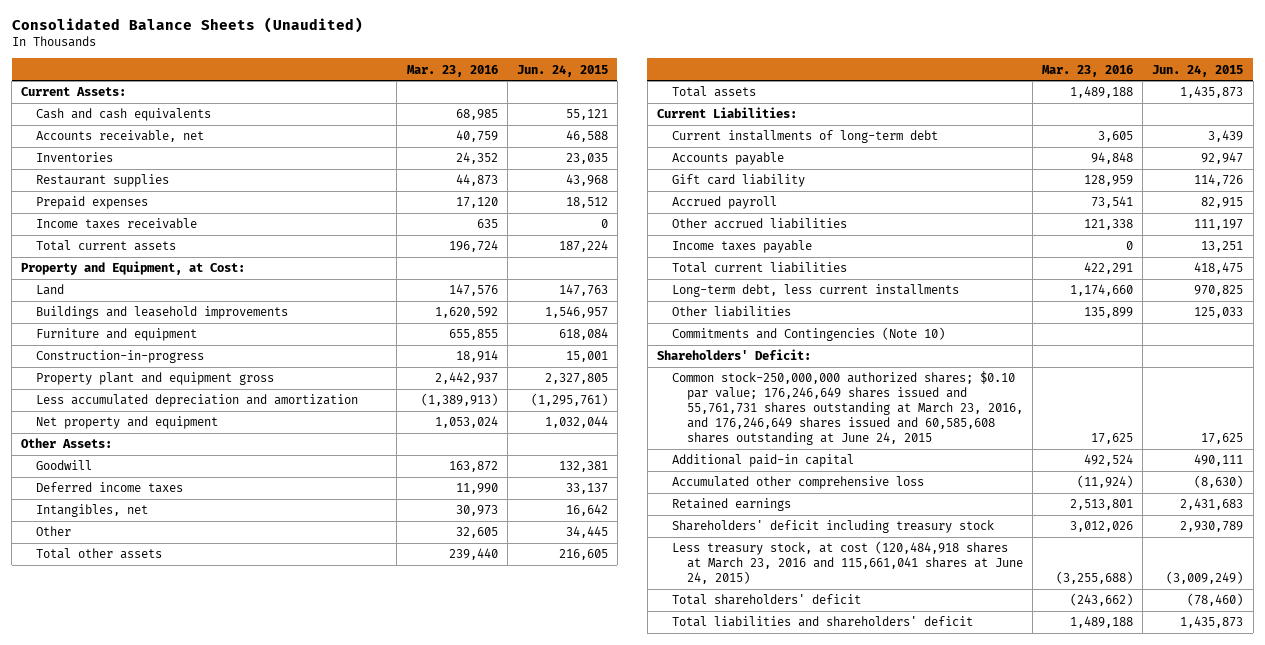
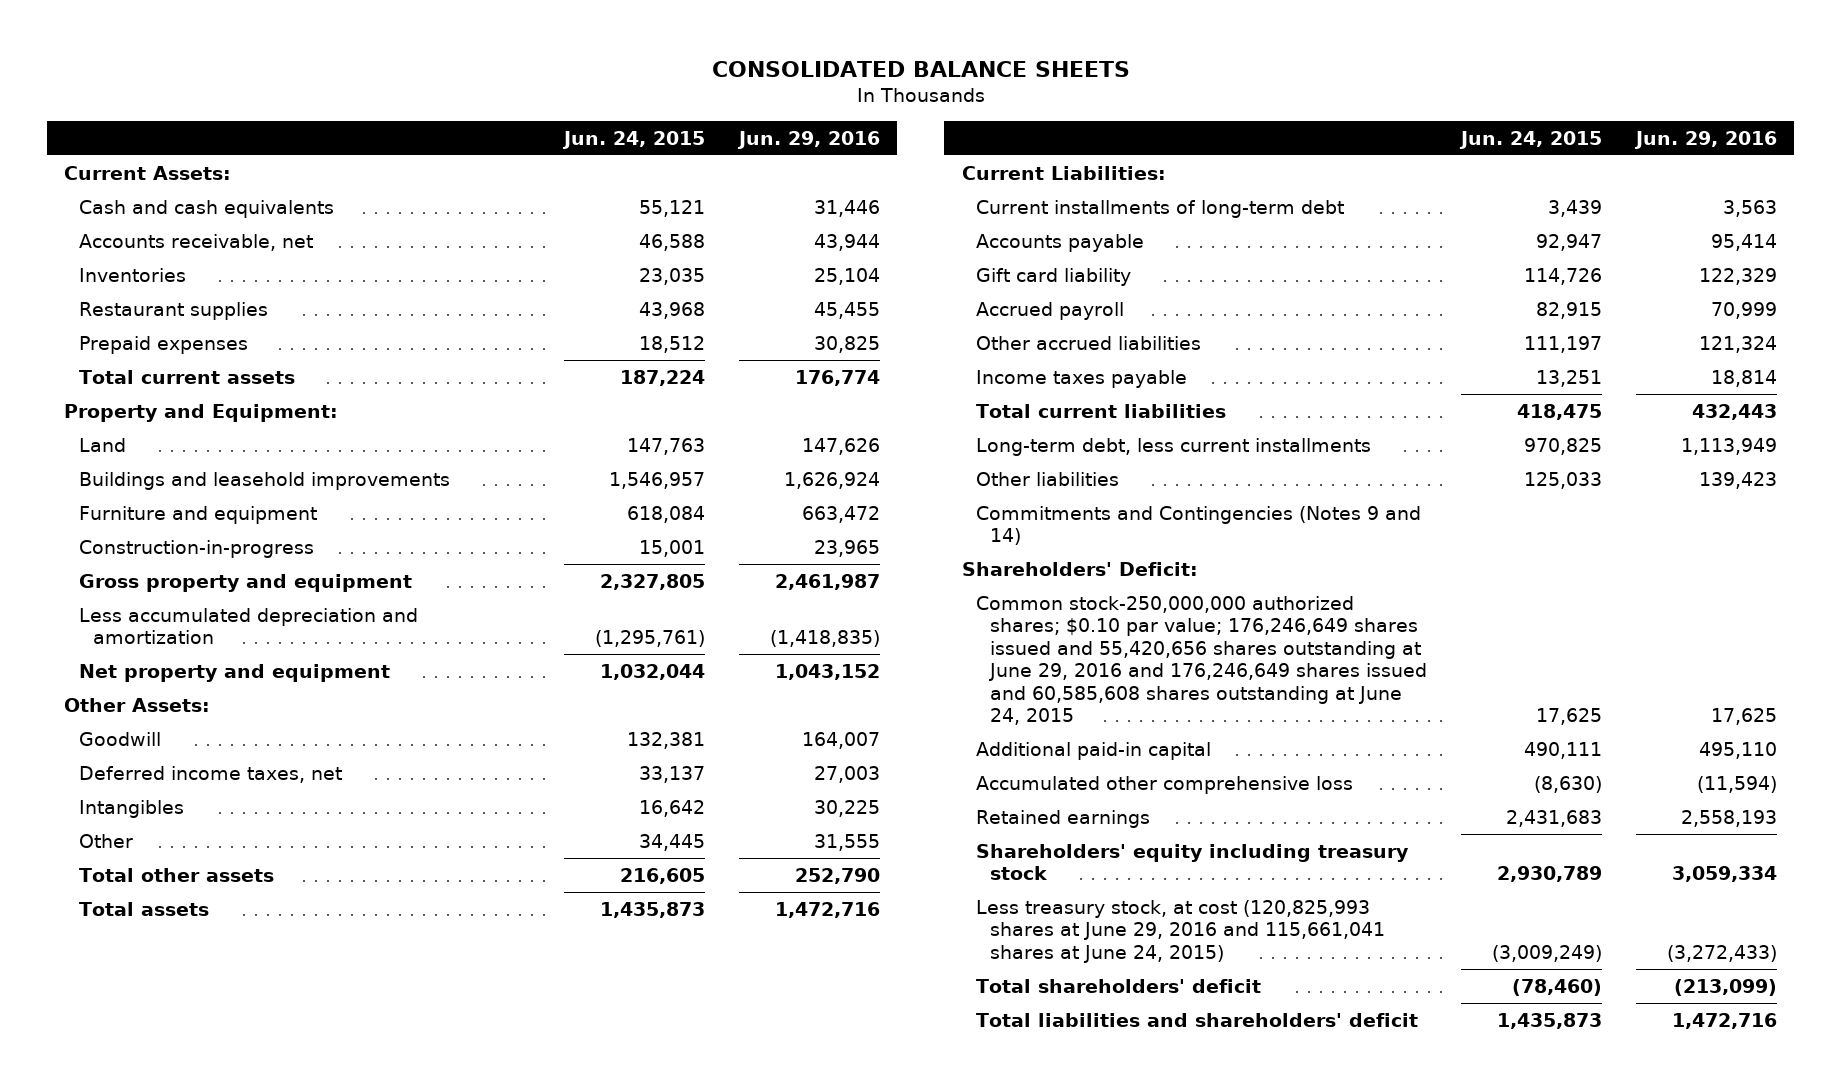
- Consolidated Balance Sheets (Unaudited)
+ CONSOLIDATED BALANCE SHEETS
- | Mar. 23, 2016 | Jun. 24, 2015
+ | Jun. 24, 2015 | Jun. 29, 2016
- Income taxes receivable | 635 | 0
- Property and Equipment, at Cost:
+ Property and Equipment:
- Property plant and equipment gross | 2,442,937 | 2,327,805
+ Gross property and equipment | 2,327,805 | 2,461,987
- Deferred income taxes | 11,990 | 33,137
- Intangibles, net | 30,973 | 16,642
+ Deferred income taxes, net | 33,137 | 27,003
+ Intangibles | 16,642 | 30,225
- Commitments and Contingencies (Note 10)
+ Commitments and Contingencies (Notes 9 and 14)
- Common stock-250,000,000 authorized shares; $0.10 par value; 176,246,649 shares issued and 55,761,731 shares outstanding at March 23, 2016, and 176,246,649 shares issued and 60,585,608 shares outstanding at June 24, 2015 | 17,625 | 17,625
+ Common stock-250,000,000 authorized shares; $0.10 par value; 176,246,649 shares issued and 55,420,656 shares outstanding at June 29, 2016 and 176,246,649 shares issued and 60,585,608 shares outstanding at June 24, 2015 | 17,625 | 17,625
- Shareholders' deficit including treasury stock | 3,012,026 | 2,930,789
- Less treasury stock, at cost (120,484,918 shares at March 23, 2016 and 115,661,041 shares at June 24, 2015) | (3,255,688) | (3,009,249)
+ Shareholders' equity including treasury stock | 2,930,789 | 3,059,334
+ Less treasury stock, at cost (120,825,993 shares at June 29, 2016 and 115,661,041 shares at June 24, 2015) | (3,009,249) | (3,272,433)

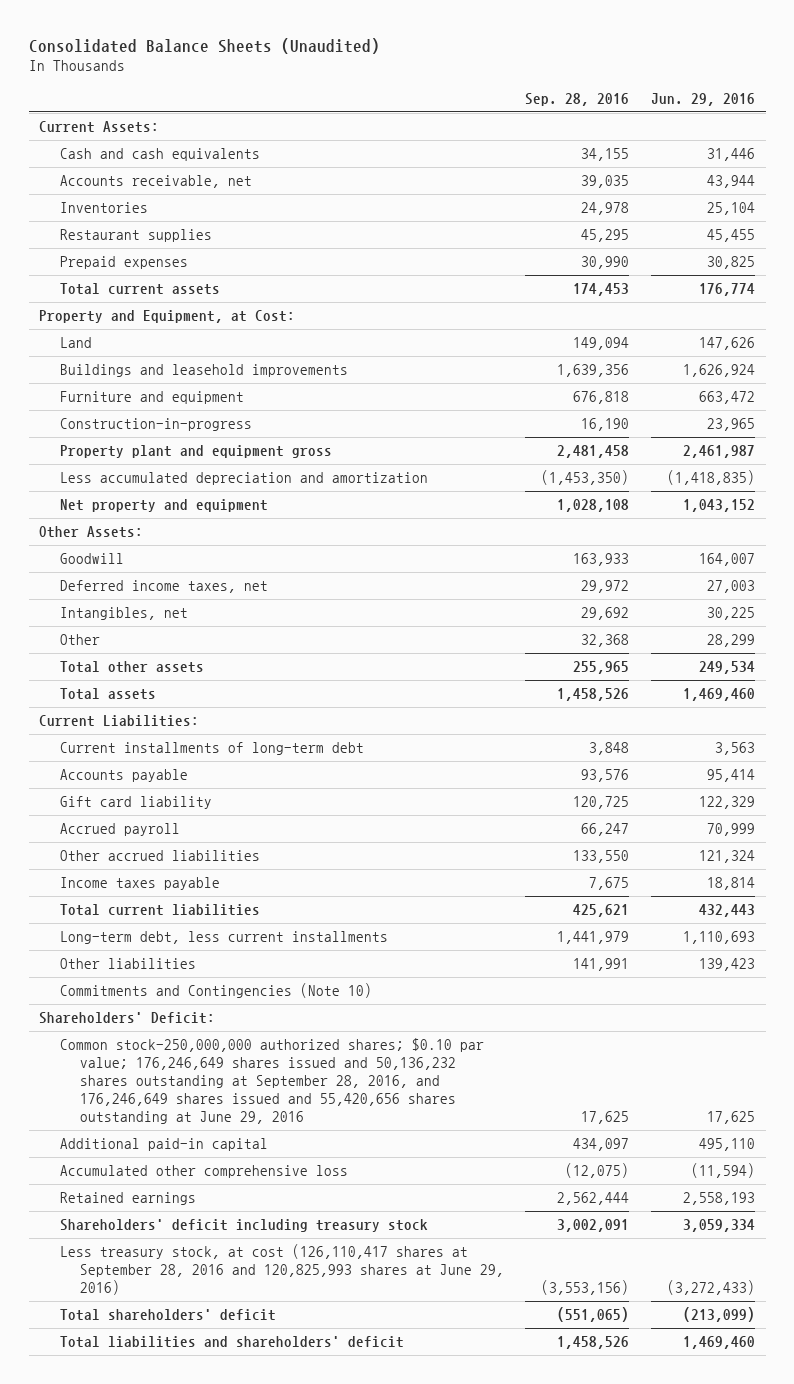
- CONSOLIDATED BALANCE SHEETS
+ Consolidated Balance Sheets (Unaudited)
- | Jun. 24, 2015 | Jun. 29, 2016
+ | Sep. 28, 2016 | Jun. 29, 2016
- Property and Equipment:
+ Property and Equipment, at Cost:
- Gross property and equipment | 2,327,805 | 2,461,987
+ Property plant and equipment gross | 2,481,458 | 2,461,987
- Intangibles | 16,642 | 30,225
- Other | 34,445 | 31,555
- Total other assets | 216,605 | 252,790
- Total assets | 1,435,873 | 1,472,716
+ Intangibles, net | 29,692 | 30,225
+ Other | 32,368 | 28,299
+ Total other assets | 255,965 | 249,534
+ Total assets | 1,458,526 | 1,469,460
- Long-term debt, less current installments | 970,825 | 1,113,949
+ Long-term debt, less current installments | 1,441,979 | 1,110,693
- Commitments and Contingencies (Notes 9 and 14)
+ Commitments and Contingencies (Note 10)
- Common stock-250,000,000 authorized shares; $0.10 par value; 176,246,649 shares issued and 55,420,656 shares outstanding at June 29, 2016 and 176,246,649 shares issued and 60,585,608 shares outstanding at June 24, 2015 | 17,625 | 17,625
+ Common stock-250,000,000 authorized shares; $0.10 par value; 176,246,649 shares issued and 50,136,232 shares outstanding at September 28, 2016, and 176,246,649 shares issued and 55,420,656 shares outstanding at June 29, 2016 | 17,625 | 17,625
- Shareholders' equity including treasury stock | 2,930,789 | 3,059,334
- Less treasury stock, at cost (120,825,993 shares at June 29, 2016 and 115,661,041 shares at June 24, 2015) | (3,009,249) | (3,272,433)
+ Shareholders' deficit including treasury stock | 3,002,091 | 3,059,334
+ Less treasury stock, at cost (126,110,417 shares at September 28, 2016 and 120,825,993 shares at June 29, 2016) | (3,553,156) | (3,272,433)
- Total liabilities and shareholders' deficit | 1,435,873 | 1,472,716
+ Total liabilities and shareholders' deficit | 1,458,526 | 1,469,460

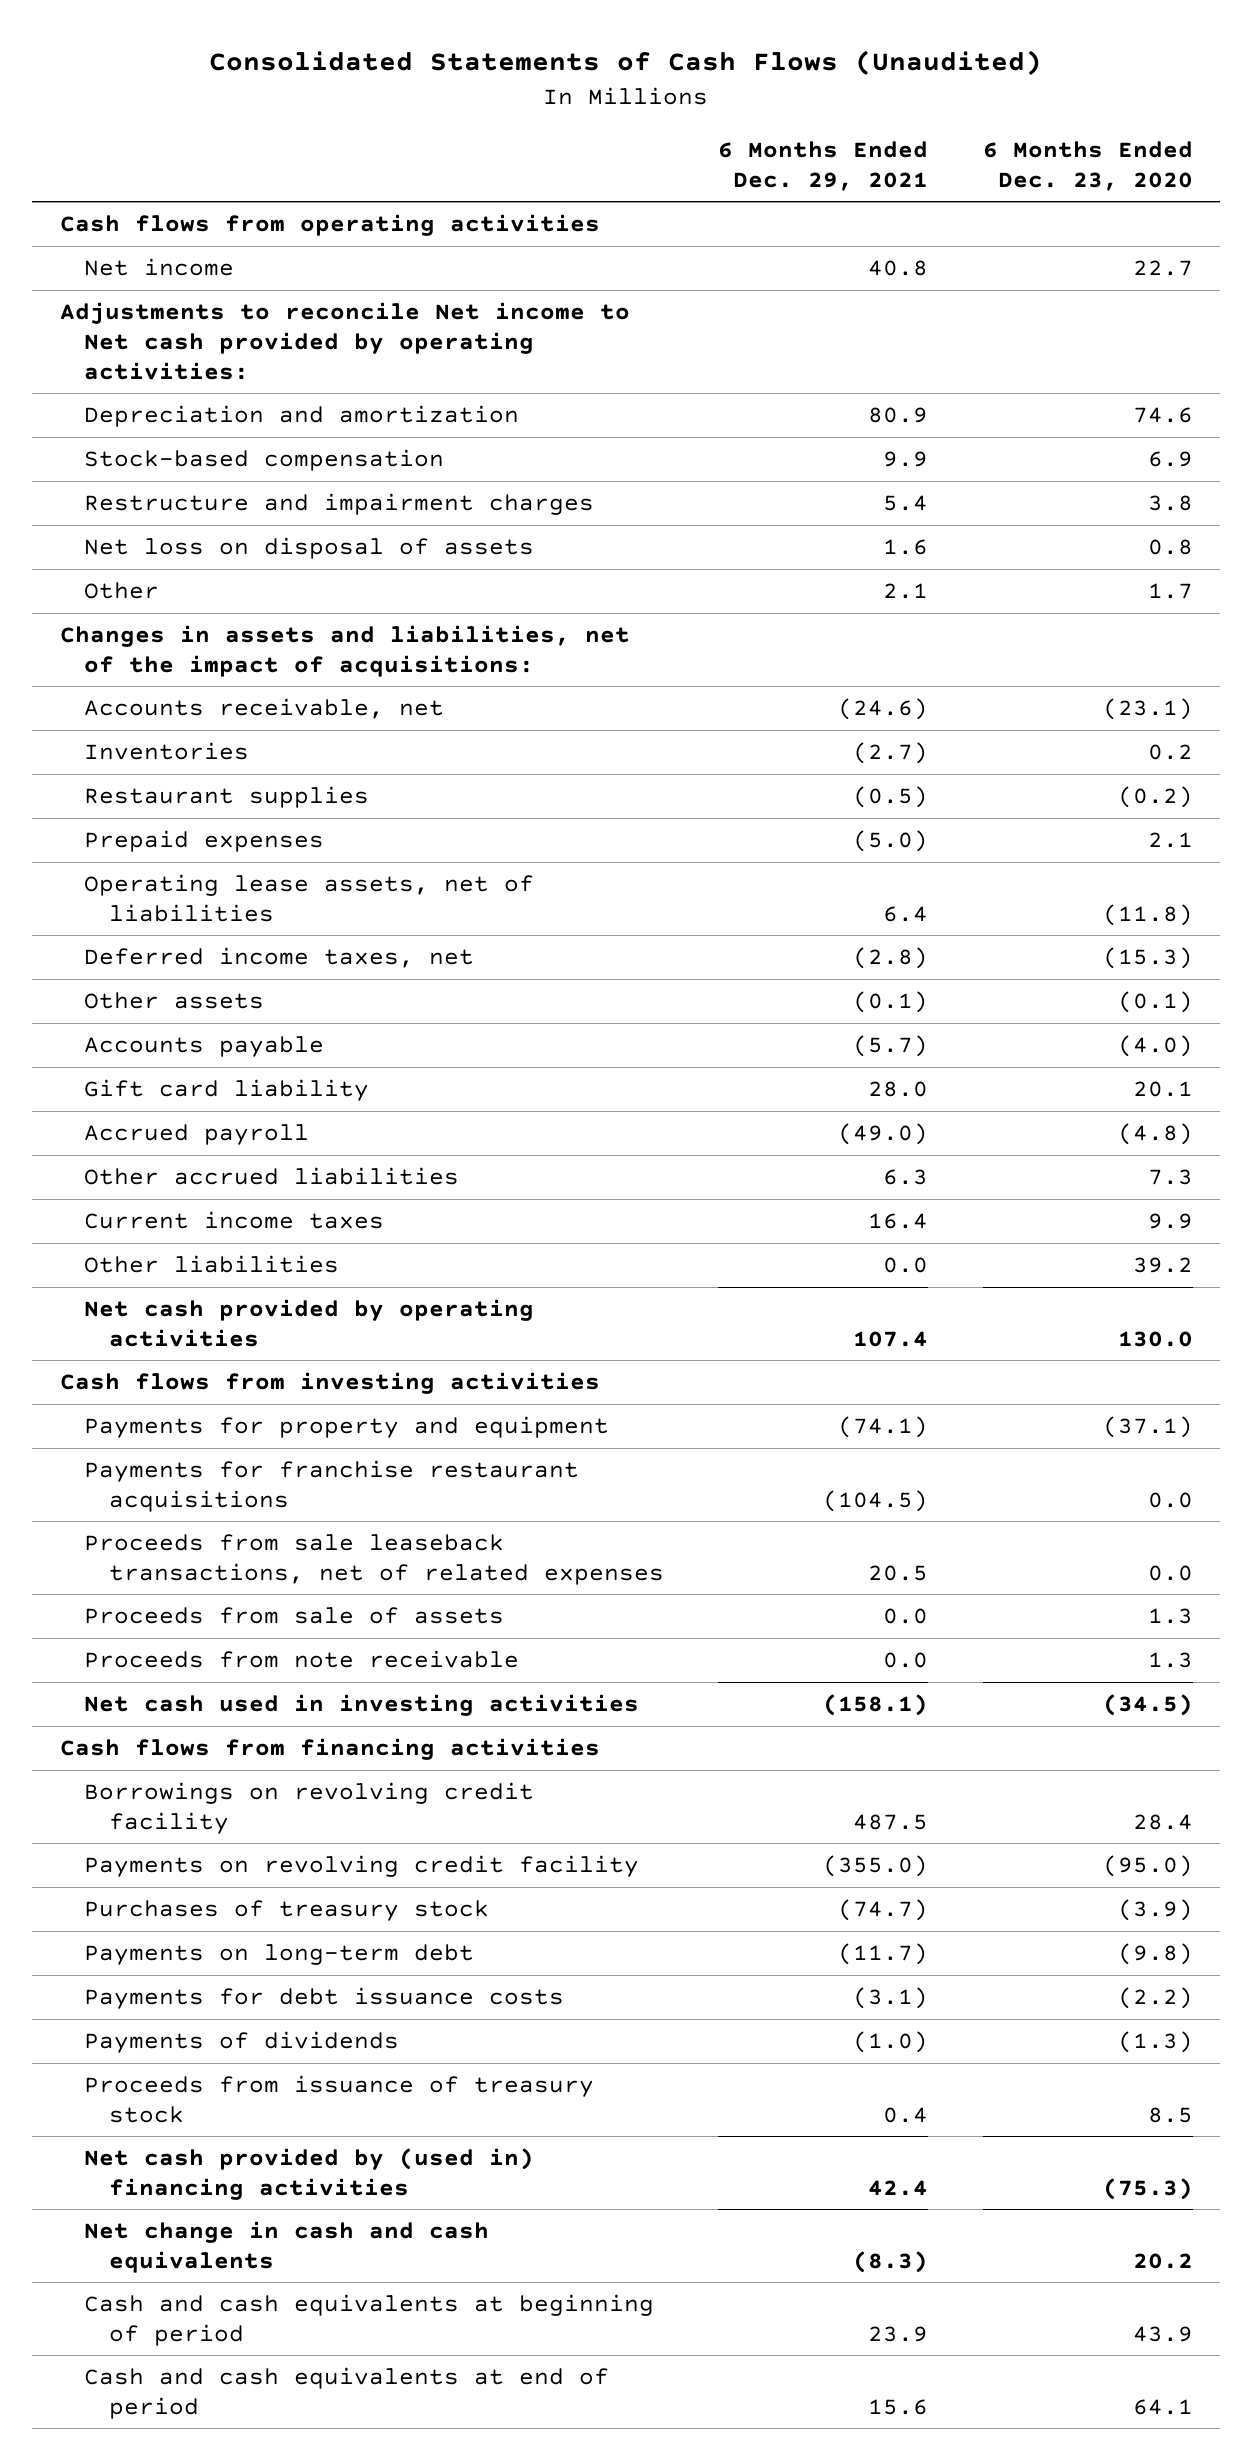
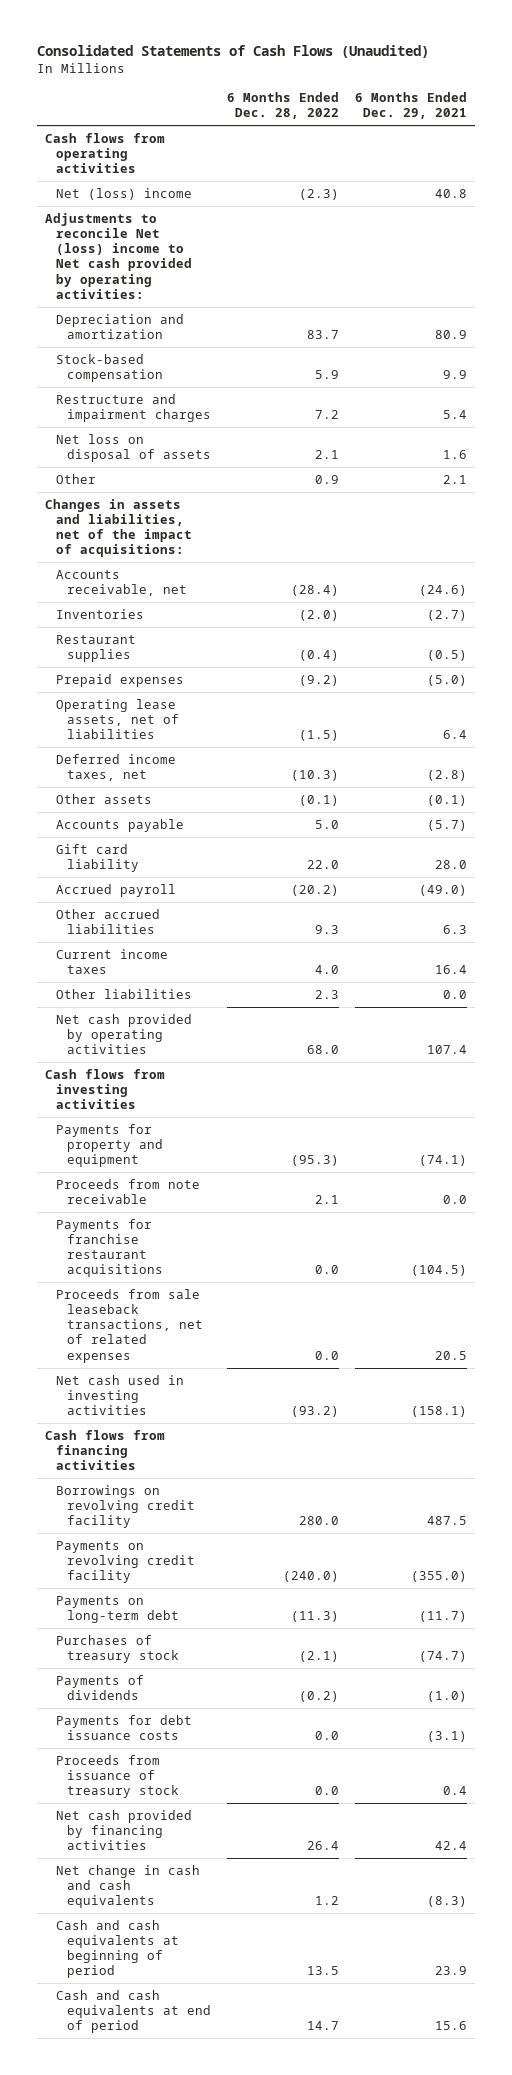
- | 6 Months Ended Dec. 29, 2021 | 6 Months Ended Dec. 23, 2020
+ | 6 Months Ended Dec. 28, 2022 | 6 Months Ended Dec. 29, 2021
- Net income | 40.8 | 22.7
- Adjustments to reconcile Net income to Net cash provided by operating activities:
+ Net (loss) income | (2.3) | 40.8
+ Adjustments to reconcile Net (loss) income to Net cash provided by operating activities:
moved up: Proceeds from note receivable | 2.1 | 0.0
- Proceeds from sale of assets | 0.0 | 1.3
moved down: Purchases of treasury stock | (2.1) | (74.7)
moved down: Payments for debt issuance costs | 0.0 | (3.1)
- Net cash provided by (used in) financing activities | 42.4 | (75.3)
+ Net cash provided by financing activities | 26.4 | 42.4

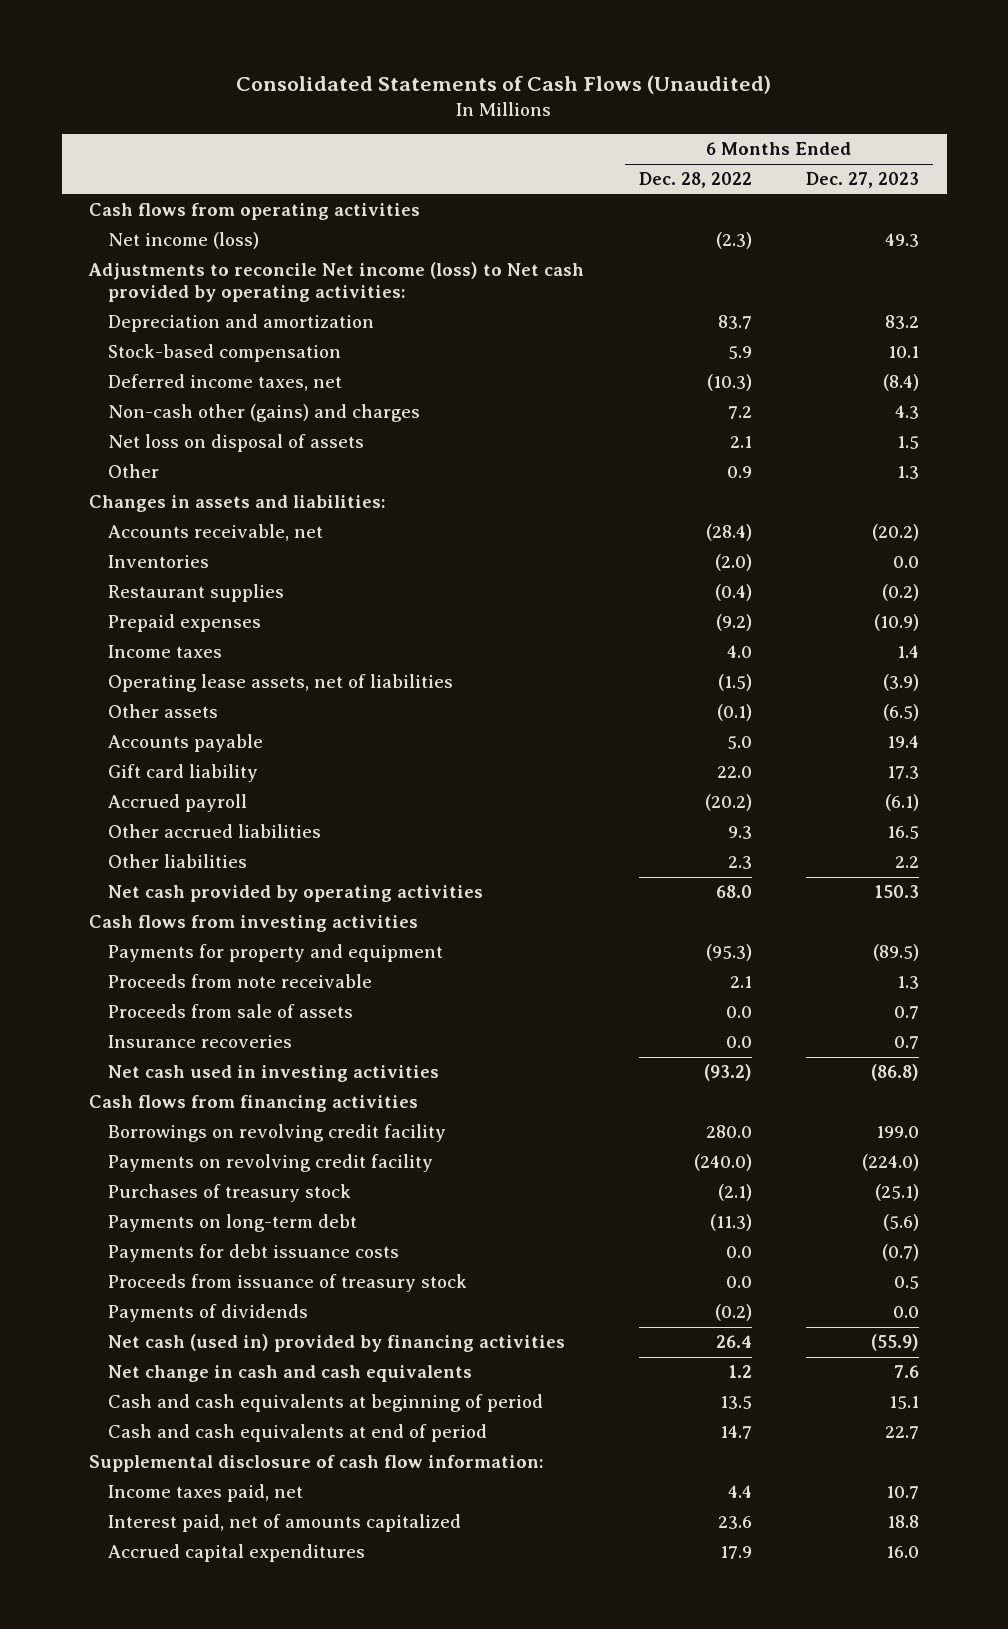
- | 6 Months Ended Dec. 28, 2022 | 6 Months Ended Dec. 29, 2021
+ | 6 Months Ended Dec. 28, 2022 | 6 Months Ended Dec. 27, 2023
- Net (loss) income | (2.3) | 40.8
- Adjustments to reconcile Net (loss) income to Net cash provided by operating activities:
+ Net income (loss) | (2.3) | 49.3
+ Adjustments to reconcile Net income (loss) to Net cash provided by operating activities:
- Restructure and impairment charges | 7.2 | 5.4
moved up: Deferred income taxes, net | (10.3) | (8.4)
+ Non-cash other (gains) and charges | 7.2 | 4.3
- Changes in assets and liabilities, net of the impact of acquisitions:
+ Changes in assets and liabilities:
+ Income taxes | 4.0 | 1.4
- Current income taxes | 4.0 | 16.4
- Payments for franchise restaurant acquisitions | 0.0 | (104.5)
- Proceeds from sale leaseback transactions, net of related expenses | 0.0 | 20.5
+ Proceeds from sale of assets | 0.0 | 0.7
+ Insurance recoveries | 0.0 | 0.7
moved down: Payments on long-term debt | (11.3) | (5.6)
- Net cash provided by financing activities | 26.4 | 42.4
moved down: Payments of dividends | (0.2) | 0.0
+ Net cash (used in) provided by financing activities | 26.4 | (55.9)
+ Supplemental disclosure of cash flow information:
+ Income taxes paid, net | 4.4 | 10.7
+ Interest paid, net of amounts capitalized | 23.6 | 18.8
+ Accrued capital expenditures | 17.9 | 16.0

